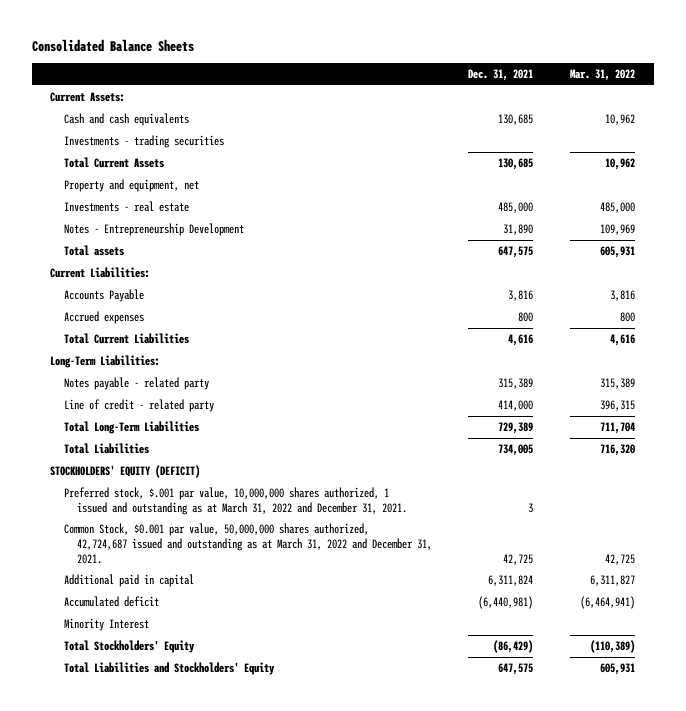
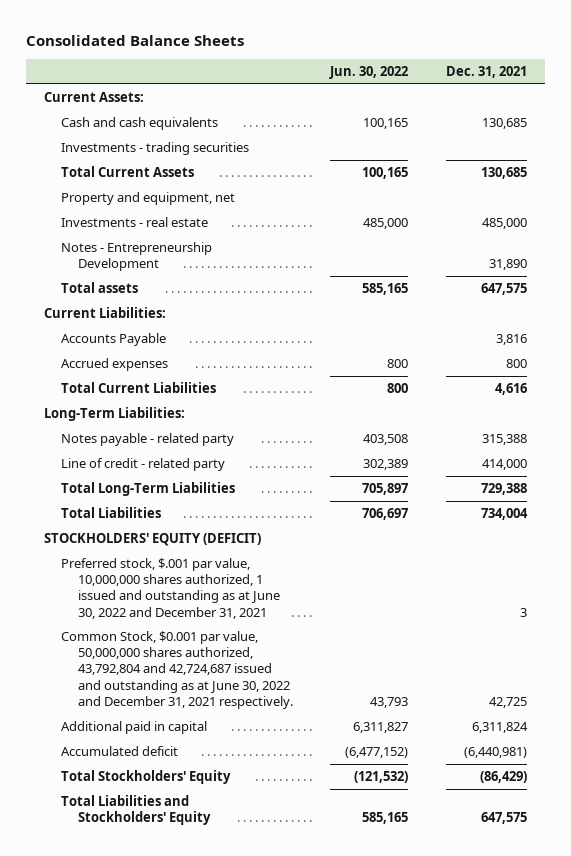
- | Dec. 31, 2021 | Mar. 31, 2022
+ | Jun. 30, 2022 | Dec. 31, 2021
- Notes payable - related party | 315,389 | 315,389
+ Notes payable - related party | 403,508 | 315,388
- Total Long-Term Liabilities | 729,389 | 711,704
- Total Liabilities | 734,005 | 716,320
+ Total Long-Term Liabilities | 705,897 | 729,388
+ Total Liabilities | 706,697 | 734,004
- Preferred stock, $.001 par value, 10,000,000 shares authorized, 1 issued and outstanding as at March 31, 2022 and December 31, 2021. | 3 |
- Common Stock, $0.001 par value, 50,000,000 shares authorized, 42,724,687 issued and outstanding as at March 31, 2022 and December 31, 2021. | 42,725 | 42,725
+ Preferred stock, $.001 par value, 10,000,000 shares authorized, 1 issued and outstanding as at June 30, 2022 and December 31, 2021 | | 3
+ Common Stock, $0.001 par value, 50,000,000 shares authorized, 43,792,804 and 42,724,687 issued and outstanding as at June 30, 2022 and December 31, 2021 respectively. | 43,793 | 42,725
- Minority Interest

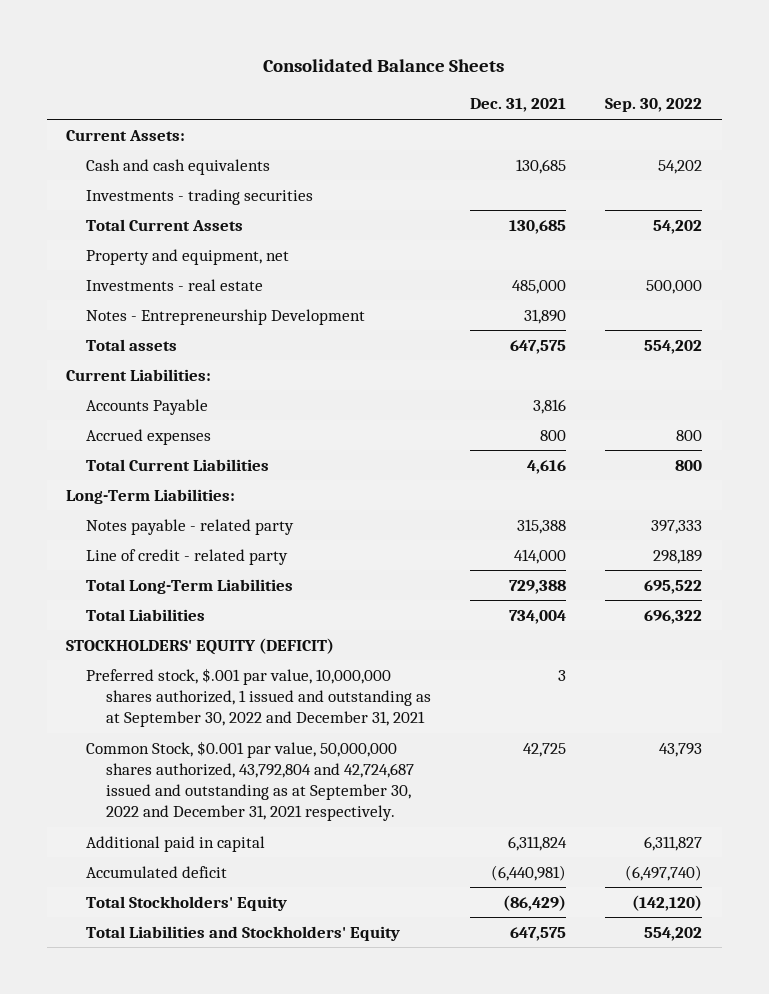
- | Jun. 30, 2022 | Dec. 31, 2021
+ | Dec. 31, 2021 | Sep. 30, 2022
- Preferred stock, $.001 par value, 10,000,000 shares authorized, 1 issued and outstanding as at June 30, 2022 and December 31, 2021 | | 3
- Common Stock, $0.001 par value, 50,000,000 shares authorized, 43,792,804 and 42,724,687 issued and outstanding as at June 30, 2022 and December 31, 2021 respectively. | 43,793 | 42,725
+ Preferred stock, $.001 par value, 10,000,000 shares authorized, 1 issued and outstanding as at September 30, 2022 and December 31, 2021 | 3 |
+ Common Stock, $0.001 par value, 50,000,000 shares authorized, 43,792,804 and 42,724,687 issued and outstanding as at September 30, 2022 and December 31, 2021 respectively. | 42,725 | 43,793

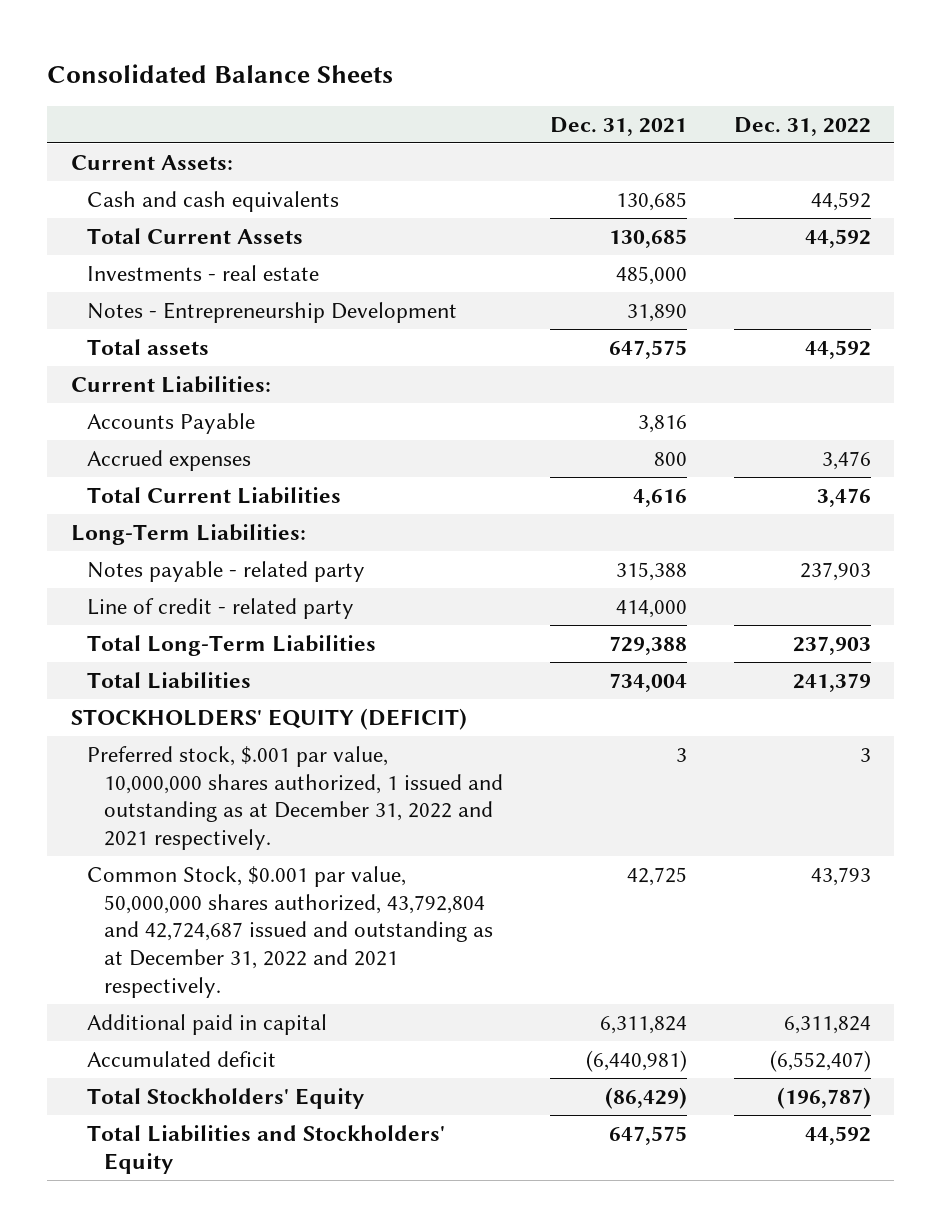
- | Dec. 31, 2021 | Sep. 30, 2022
+ | Dec. 31, 2021 | Dec. 31, 2022
- Investments - trading securities
- Property and equipment, net
- Preferred stock, $.001 par value, 10,000,000 shares authorized, 1 issued and outstanding as at September 30, 2022 and December 31, 2021 | 3 |
- Common Stock, $0.001 par value, 50,000,000 shares authorized, 43,792,804 and 42,724,687 issued and outstanding as at September 30, 2022 and December 31, 2021 respectively. | 42,725 | 43,793
+ Preferred stock, $.001 par value, 10,000,000 shares authorized, 1 issued and outstanding as at December 31, 2022 and 2021 respectively. | 3 | 3
+ Common Stock, $0.001 par value, 50,000,000 shares authorized, 43,792,804 and 42,724,687 issued and outstanding as at December 31, 2022 and 2021 respectively. | 42,725 | 43,793

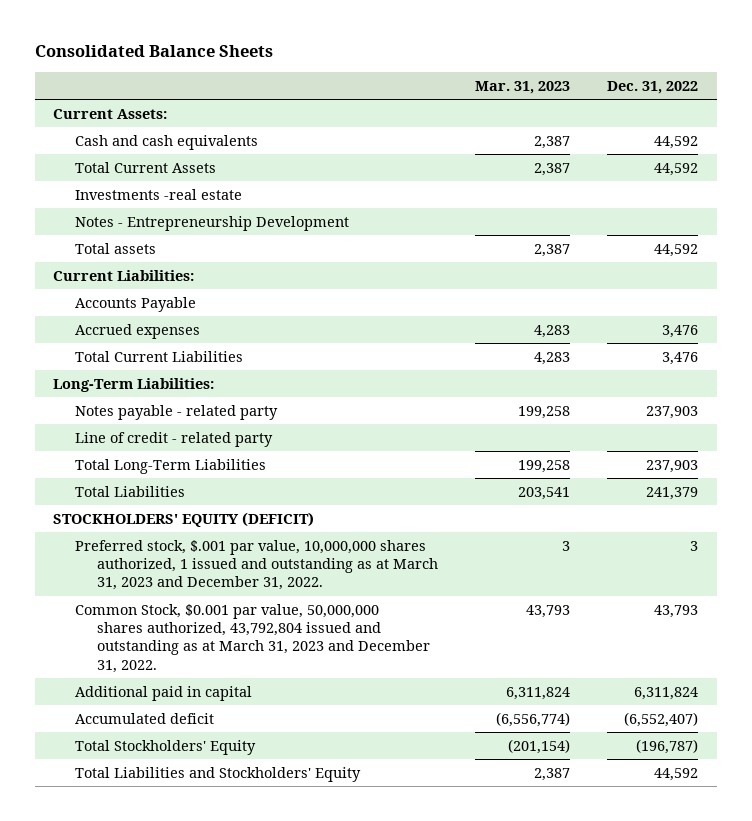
- | Dec. 31, 2021 | Dec. 31, 2022
+ | Mar. 31, 2023 | Dec. 31, 2022
- Investments - real estate | 485,000 |
+ Investments -real estate
- Preferred stock, $.001 par value, 10,000,000 shares authorized, 1 issued and outstanding as at December 31, 2022 and 2021 respectively. | 3 | 3
- Common Stock, $0.001 par value, 50,000,000 shares authorized, 43,792,804 and 42,724,687 issued and outstanding as at December 31, 2022 and 2021 respectively. | 42,725 | 43,793
+ Preferred stock, $.001 par value, 10,000,000 shares authorized, 1 issued and outstanding as at March 31, 2023 and December 31, 2022. | 3 | 3
+ Common Stock, $0.001 par value, 50,000,000 shares authorized, 43,792,804 issued and outstanding as at March 31, 2023 and December 31, 2022. | 43,793 | 43,793

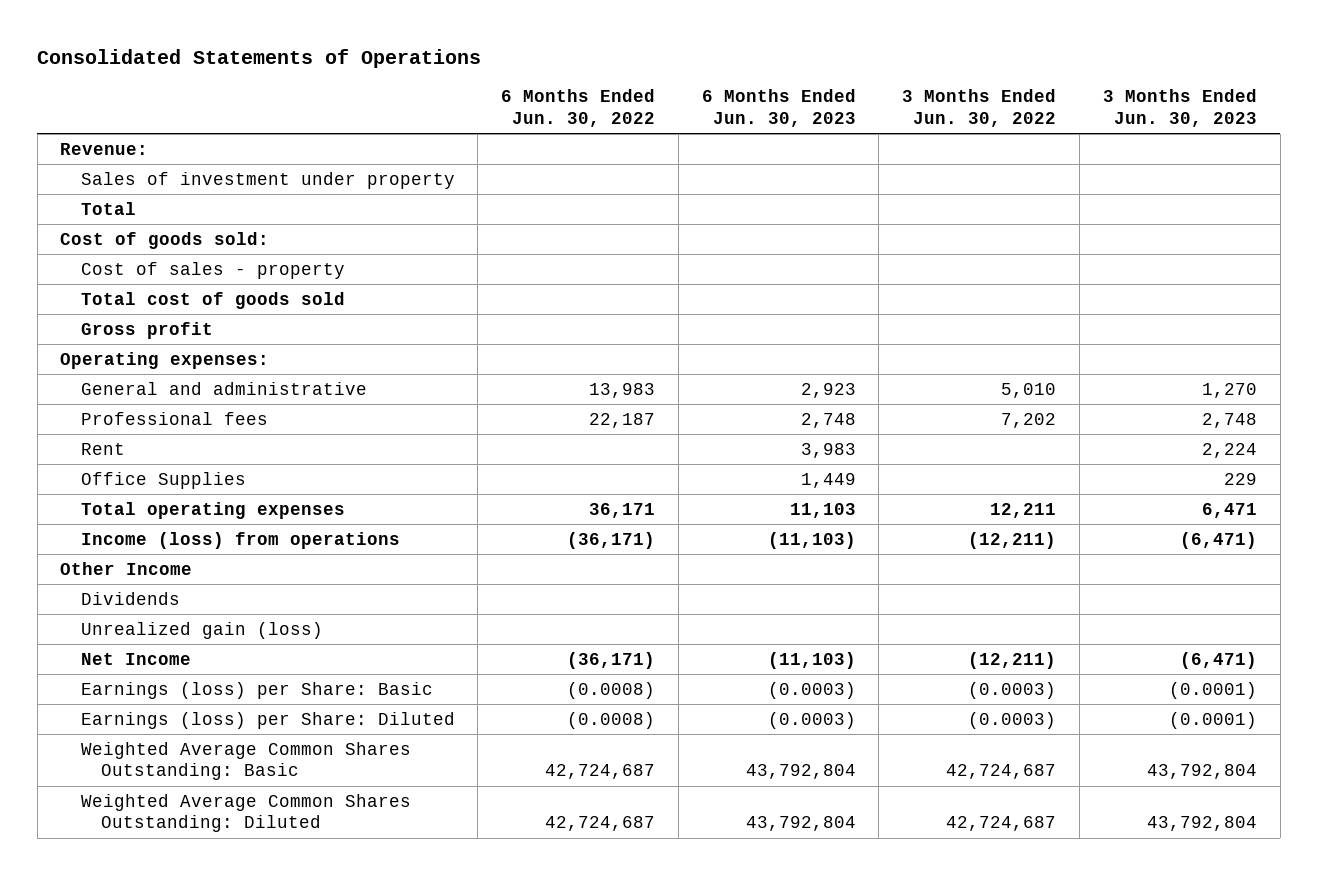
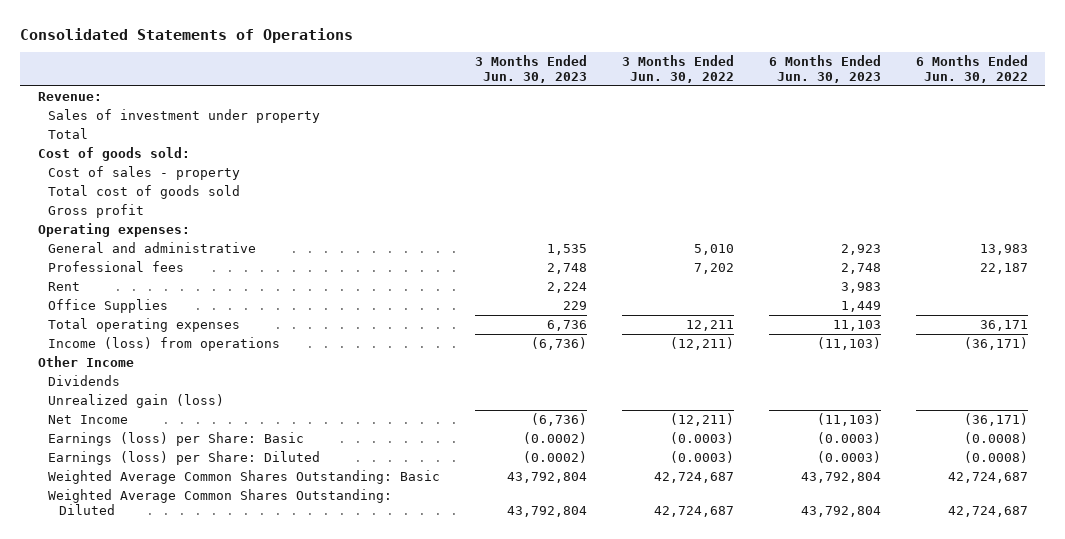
- | 6 Months Ended Jun. 30, 2022 | 6 Months Ended Jun. 30, 2023 | 3 Months Ended Jun. 30, 2022 | 3 Months Ended Jun. 30, 2023
+ | 3 Months Ended Jun. 30, 2023 | 3 Months Ended Jun. 30, 2022 | 6 Months Ended Jun. 30, 2023 | 6 Months Ended Jun. 30, 2022
- General and administrative | 13,983 | 2,923 | 5,010 | 1,270
+ General and administrative | 1,535 | 5,010 | 2,923 | 13,983
- Total operating expenses | 36,171 | 11,103 | 12,211 | 6,471
- Income (loss) from operations | (36,171) | (11,103) | (12,211) | (6,471)
+ Total operating expenses | 6,736 | 12,211 | 11,103 | 36,171
+ Income (loss) from operations | (6,736) | (12,211) | (11,103) | (36,171)
- Net Income | (36,171) | (11,103) | (12,211) | (6,471)
- Earnings (loss) per Share: Basic | (0.0008) | (0.0003) | (0.0003) | (0.0001)
- Earnings (loss) per Share: Diluted | (0.0008) | (0.0003) | (0.0003) | (0.0001)
+ Net Income | (6,736) | (12,211) | (11,103) | (36,171)
+ Earnings (loss) per Share: Basic | (0.0002) | (0.0003) | (0.0003) | (0.0008)
+ Earnings (loss) per Share: Diluted | (0.0002) | (0.0003) | (0.0003) | (0.0008)

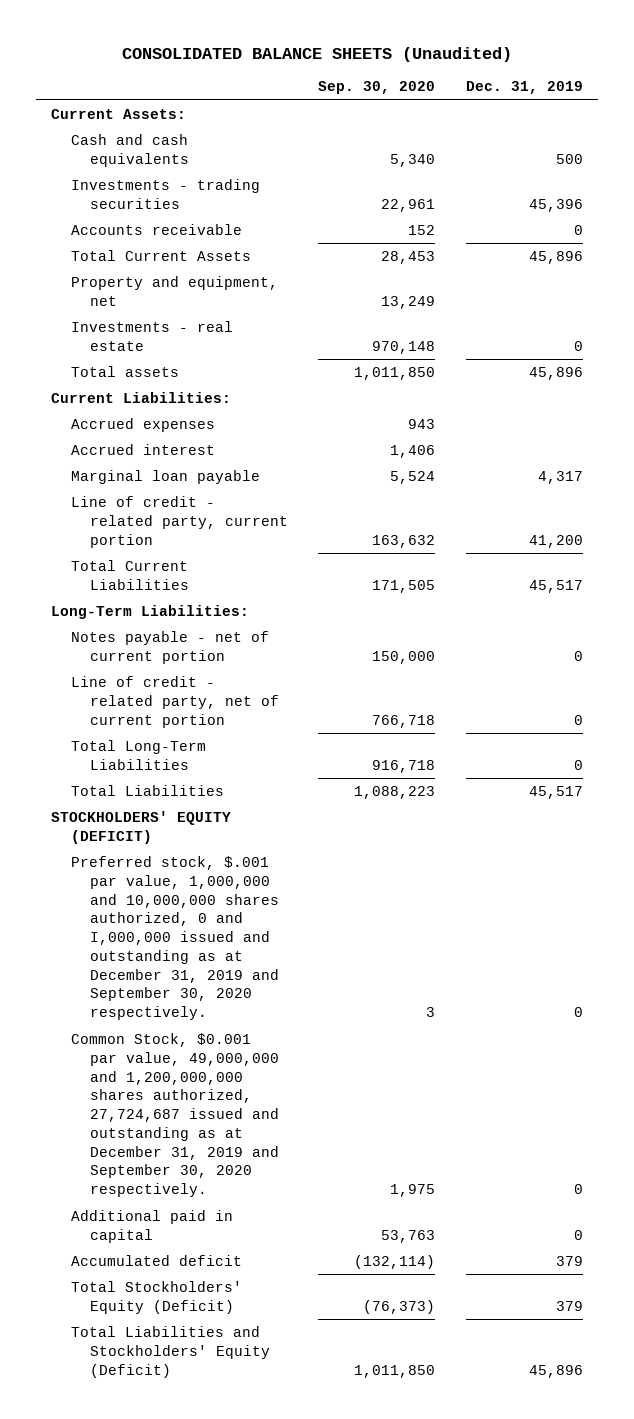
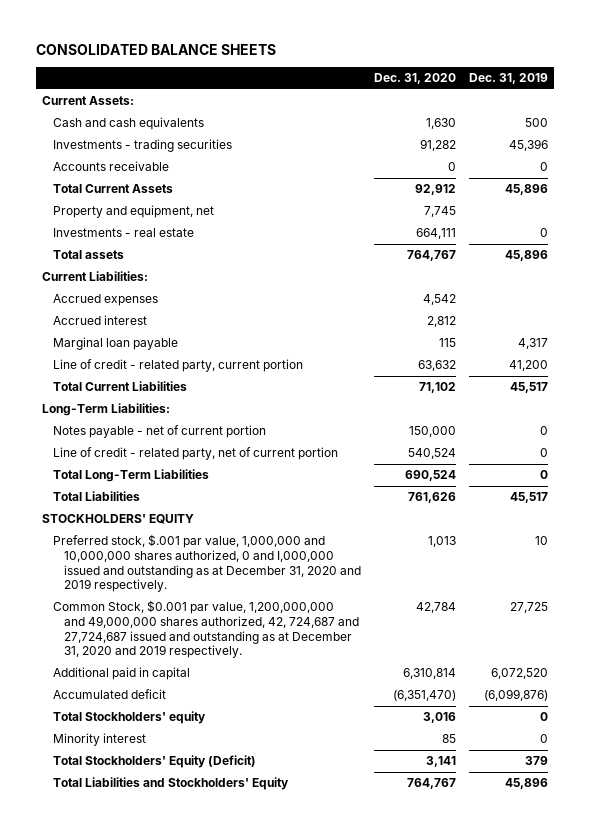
- CONSOLIDATED BALANCE SHEETS (Unaudited)
+ CONSOLIDATED BALANCE SHEETS
- | Sep. 30, 2020 | Dec. 31, 2019
+ | Dec. 31, 2020 | Dec. 31, 2019
- STOCKHOLDERS' EQUITY (DEFICIT)
- Preferred stock, $.001 par value, 1,000,000 and 10,000,000 shares authorized, 0 and I,000,000 issued and outstanding as at December 31, 2019 and September 30, 2020 respectively. | 3 | 0
- Common Stock, $0.001 par value, 49,000,000 and 1,200,000,000 shares authorized, 27,724,687 issued and outstanding as at December 31, 2019 and September 30, 2020 respectively. | 1,975 | 0
- Additional paid in capital | 53,763 | 0
- Accumulated deficit | (132,114) | 379
+ STOCKHOLDERS' EQUITY
+ Preferred stock, $.001 par value, 1,000,000 and 10,000,000 shares authorized, 0 and I,000,000 issued and outstanding as at December 31, 2020 and 2019 respectively. | 1,013 | 10
+ Common Stock, $0.001 par value, 1,200,000,000 and 49,000,000 shares authorized, 42, 724,687 and 27,724,687 issued and outstanding as at December 31, 2020 and 2019 respectively. | 42,784 | 27,725
+ Additional paid in capital | 6,310,814 | 6,072,520
+ Accumulated deficit | (6,351,470) | (6,099,876)
+ Total Stockholders' equity | 3,016 | 0
+ Minority interest | 85 | 0
- Total Liabilities and Stockholders' Equity (Deficit) | 1,011,850 | 45,896
+ Total Liabilities and Stockholders' Equity | 764,767 | 45,896

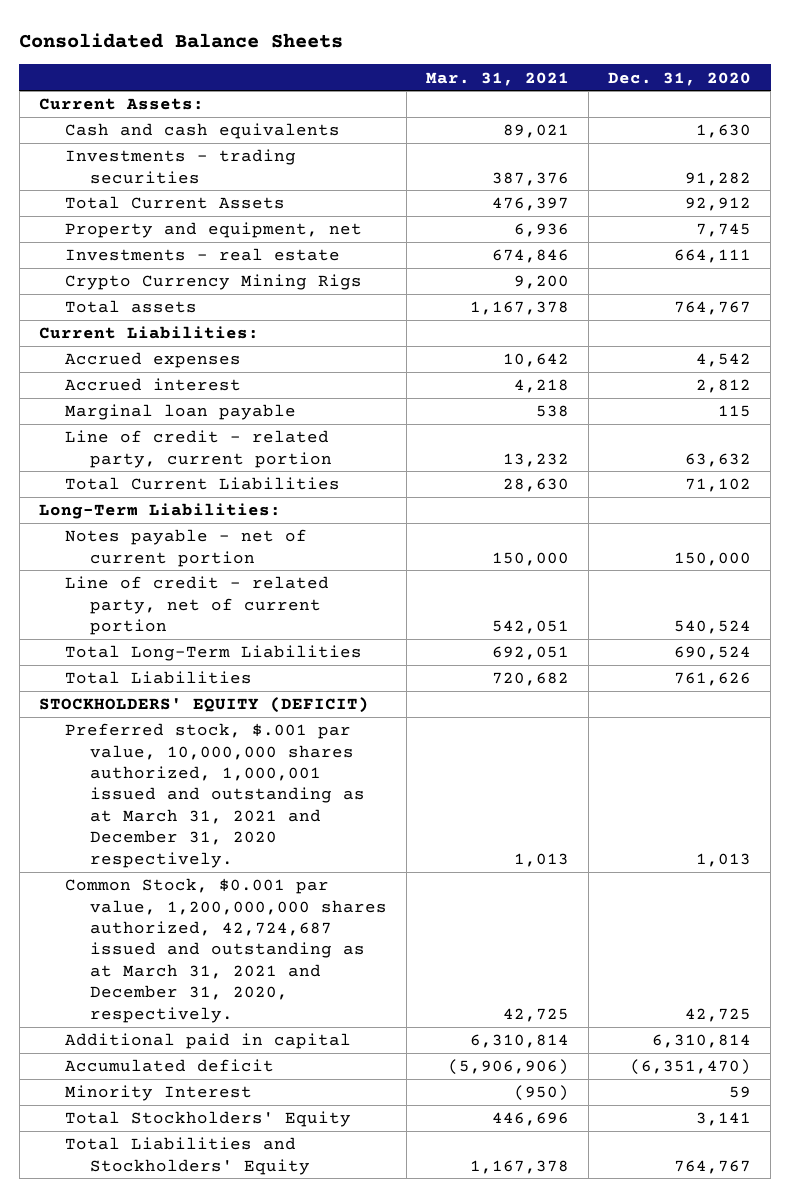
- CONSOLIDATED BALANCE SHEETS
+ Consolidated Balance Sheets
- | Dec. 31, 2020 | Dec. 31, 2019
+ | Mar. 31, 2021 | Dec. 31, 2020
- Accounts receivable | 0 | 0
+ Crypto Currency Mining Rigs | 9,200 |
- STOCKHOLDERS' EQUITY
- Preferred stock, $.001 par value, 1,000,000 and 10,000,000 shares authorized, 0 and I,000,000 issued and outstanding as at December 31, 2020 and 2019 respectively. | 1,013 | 10
- Common Stock, $0.001 par value, 1,200,000,000 and 49,000,000 shares authorized, 42, 724,687 and 27,724,687 issued and outstanding as at December 31, 2020 and 2019 respectively. | 42,784 | 27,725
+ STOCKHOLDERS' EQUITY (DEFICIT)
+ Preferred stock, $.001 par value, 10,000,000 shares authorized, 1,000,001 issued and outstanding as at March 31, 2021 and December 31, 2020 respectively. | 1,013 | 1,013
+ Common Stock, $0.001 par value, 1,200,000,000 shares authorized, 42,724,687 issued and outstanding as at March 31, 2021 and December 31, 2020, respectively. | 42,725 | 42,725
- Total Stockholders' equity | 3,016 | 0
- Minority interest | 85 | 0
- Total Stockholders' Equity (Deficit) | 3,141 | 379
+ Minority Interest | (950) | 59
+ Total Stockholders' Equity | 446,696 | 3,141

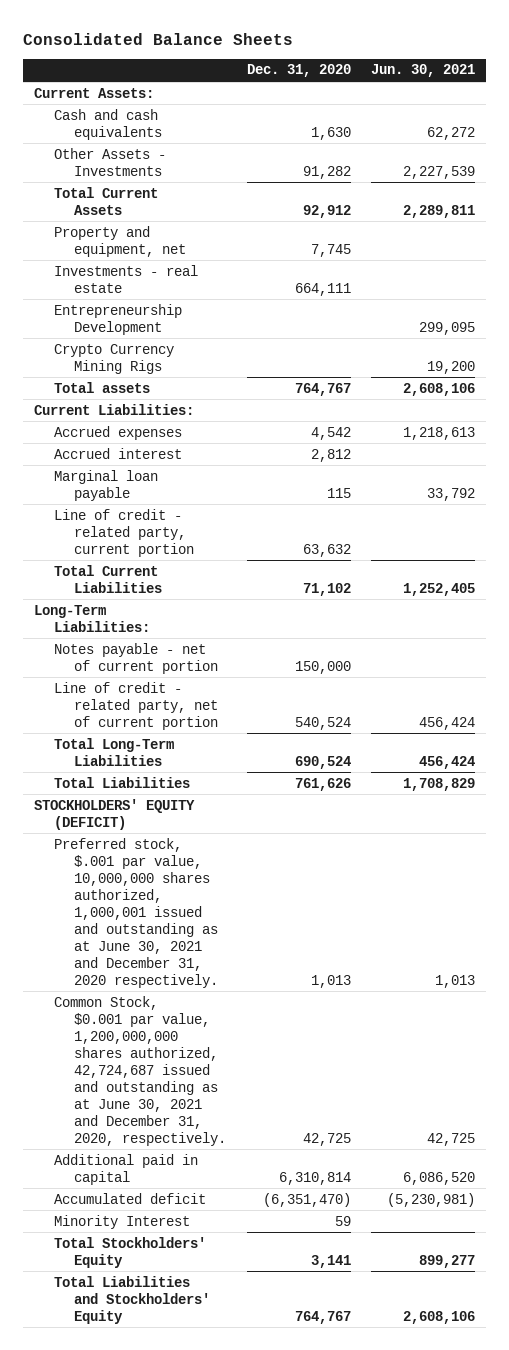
- | Mar. 31, 2021 | Dec. 31, 2020
+ | Dec. 31, 2020 | Jun. 30, 2021
- Investments - trading securities | 387,376 | 91,282
+ Other Assets - Investments | 91,282 | 2,227,539
+ Entrepreneurship Development | | 299,095
- Preferred stock, $.001 par value, 10,000,000 shares authorized, 1,000,001 issued and outstanding as at March 31, 2021 and December 31, 2020 respectively. | 1,013 | 1,013
- Common Stock, $0.001 par value, 1,200,000,000 shares authorized, 42,724,687 issued and outstanding as at March 31, 2021 and December 31, 2020, respectively. | 42,725 | 42,725
+ Preferred stock, $.001 par value, 10,000,000 shares authorized, 1,000,001 issued and outstanding as at June 30, 2021 and December 31, 2020 respectively. | 1,013 | 1,013
+ Common Stock, $0.001 par value, 1,200,000,000 shares authorized, 42,724,687 issued and outstanding as at June 30, 2021 and December 31, 2020, respectively. | 42,725 | 42,725

